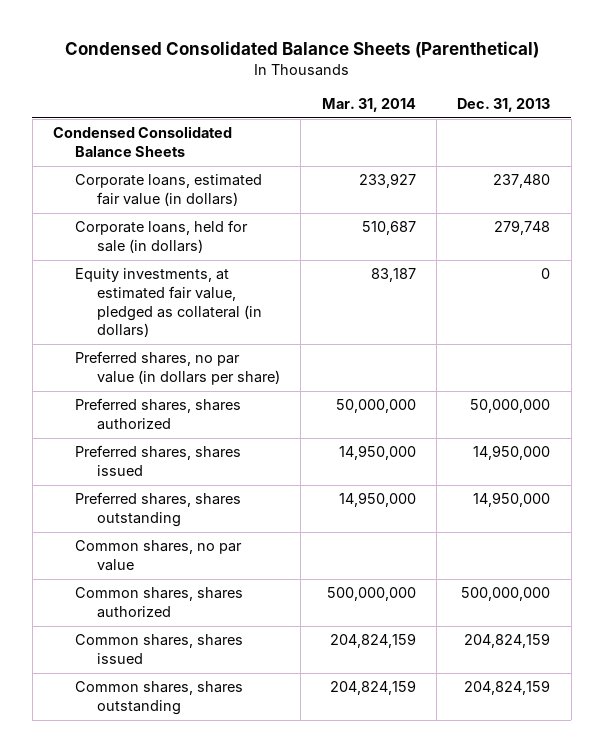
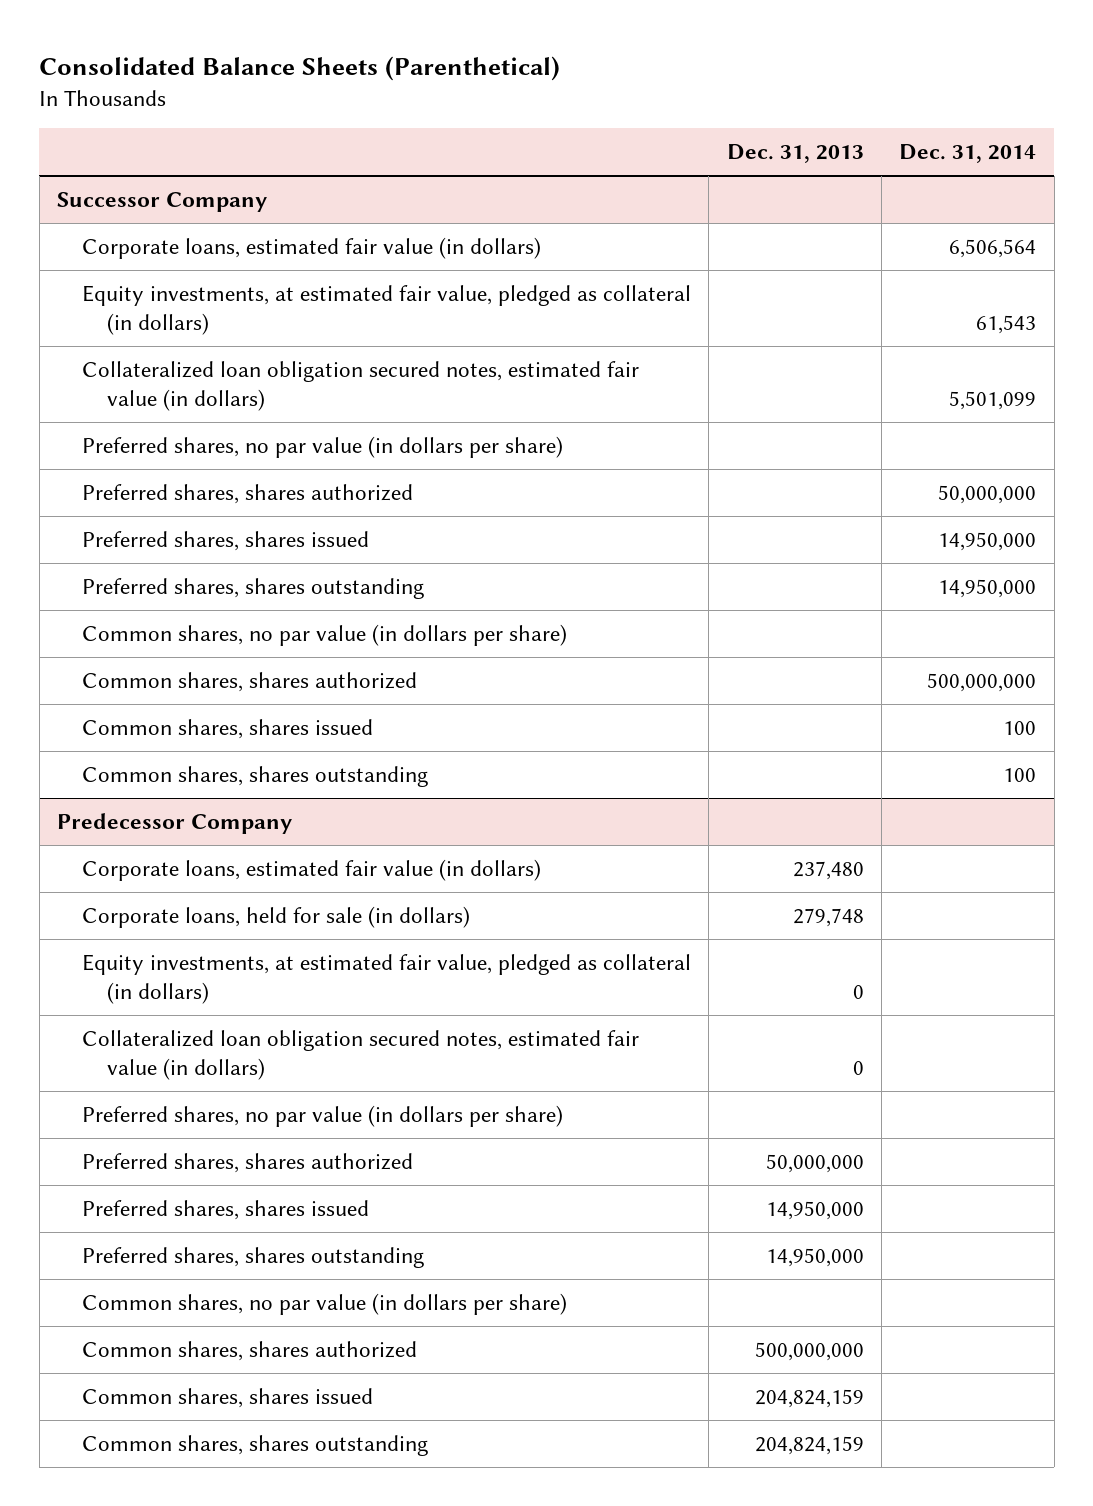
- Condensed Consolidated Balance Sheets (Parenthetical)
+ Consolidated Balance Sheets (Parenthetical)
- | Mar. 31, 2014 | Dec. 31, 2013
+ | Dec. 31, 2013 | Dec. 31, 2014
- Condensed Consolidated Balance Sheets
+ Successor Company
+ Corporate loans, estimated fair value (in dollars) | | 6,506,564
+ Equity investments, at estimated fair value, pledged as collateral (in dollars) | | 61,543
+ Collateralized loan obligation secured notes, estimated fair value (in dollars) | | 5,501,099
+ Preferred shares, no par value (in dollars per share)
+ Preferred shares, shares authorized | | 50,000,000
+ Preferred shares, shares issued | | 14,950,000
+ Preferred shares, shares outstanding | | 14,950,000
+ Common shares, no par value (in dollars per share)
+ Common shares, shares authorized | | 500,000,000
+ Common shares, shares issued | | 100
+ Common shares, shares outstanding | | 100
+ Predecessor Company
+ Collateralized loan obligation secured notes, estimated fair value (in dollars) | 0 |
- Common shares, no par value
+ Common shares, no par value (in dollars per share)

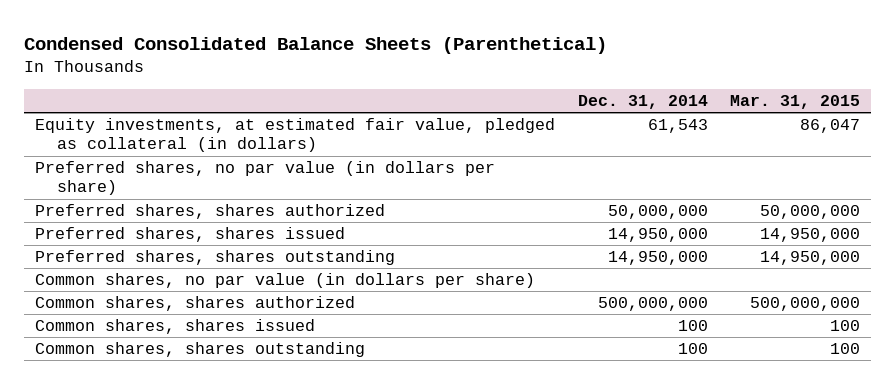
- Consolidated Balance Sheets (Parenthetical)
+ Condensed Consolidated Balance Sheets (Parenthetical)
- | Dec. 31, 2013 | Dec. 31, 2014
+ | Dec. 31, 2014 | Mar. 31, 2015
- Successor Company
- Corporate loans, estimated fair value (in dollars) | | 6,506,564
- Collateralized loan obligation secured notes, estimated fair value (in dollars) | | 5,501,099
- Predecessor Company
- Corporate loans, estimated fair value (in dollars) | 237,480 |
- Corporate loans, held for sale (in dollars) | 279,748 |
- Equity investments, at estimated fair value, pledged as collateral (in dollars) | 0 |
- Collateralized loan obligation secured notes, estimated fair value (in dollars) | 0 |
- Preferred shares, no par value (in dollars per share)
- Preferred shares, shares authorized | 50,000,000 |
- Preferred shares, shares issued | 14,950,000 |
- Preferred shares, shares outstanding | 14,950,000 |
- Common shares, no par value (in dollars per share)
- Common shares, shares authorized | 500,000,000 |
- Common shares, shares issued | 204,824,159 |
- Common shares, shares outstanding | 204,824,159 |

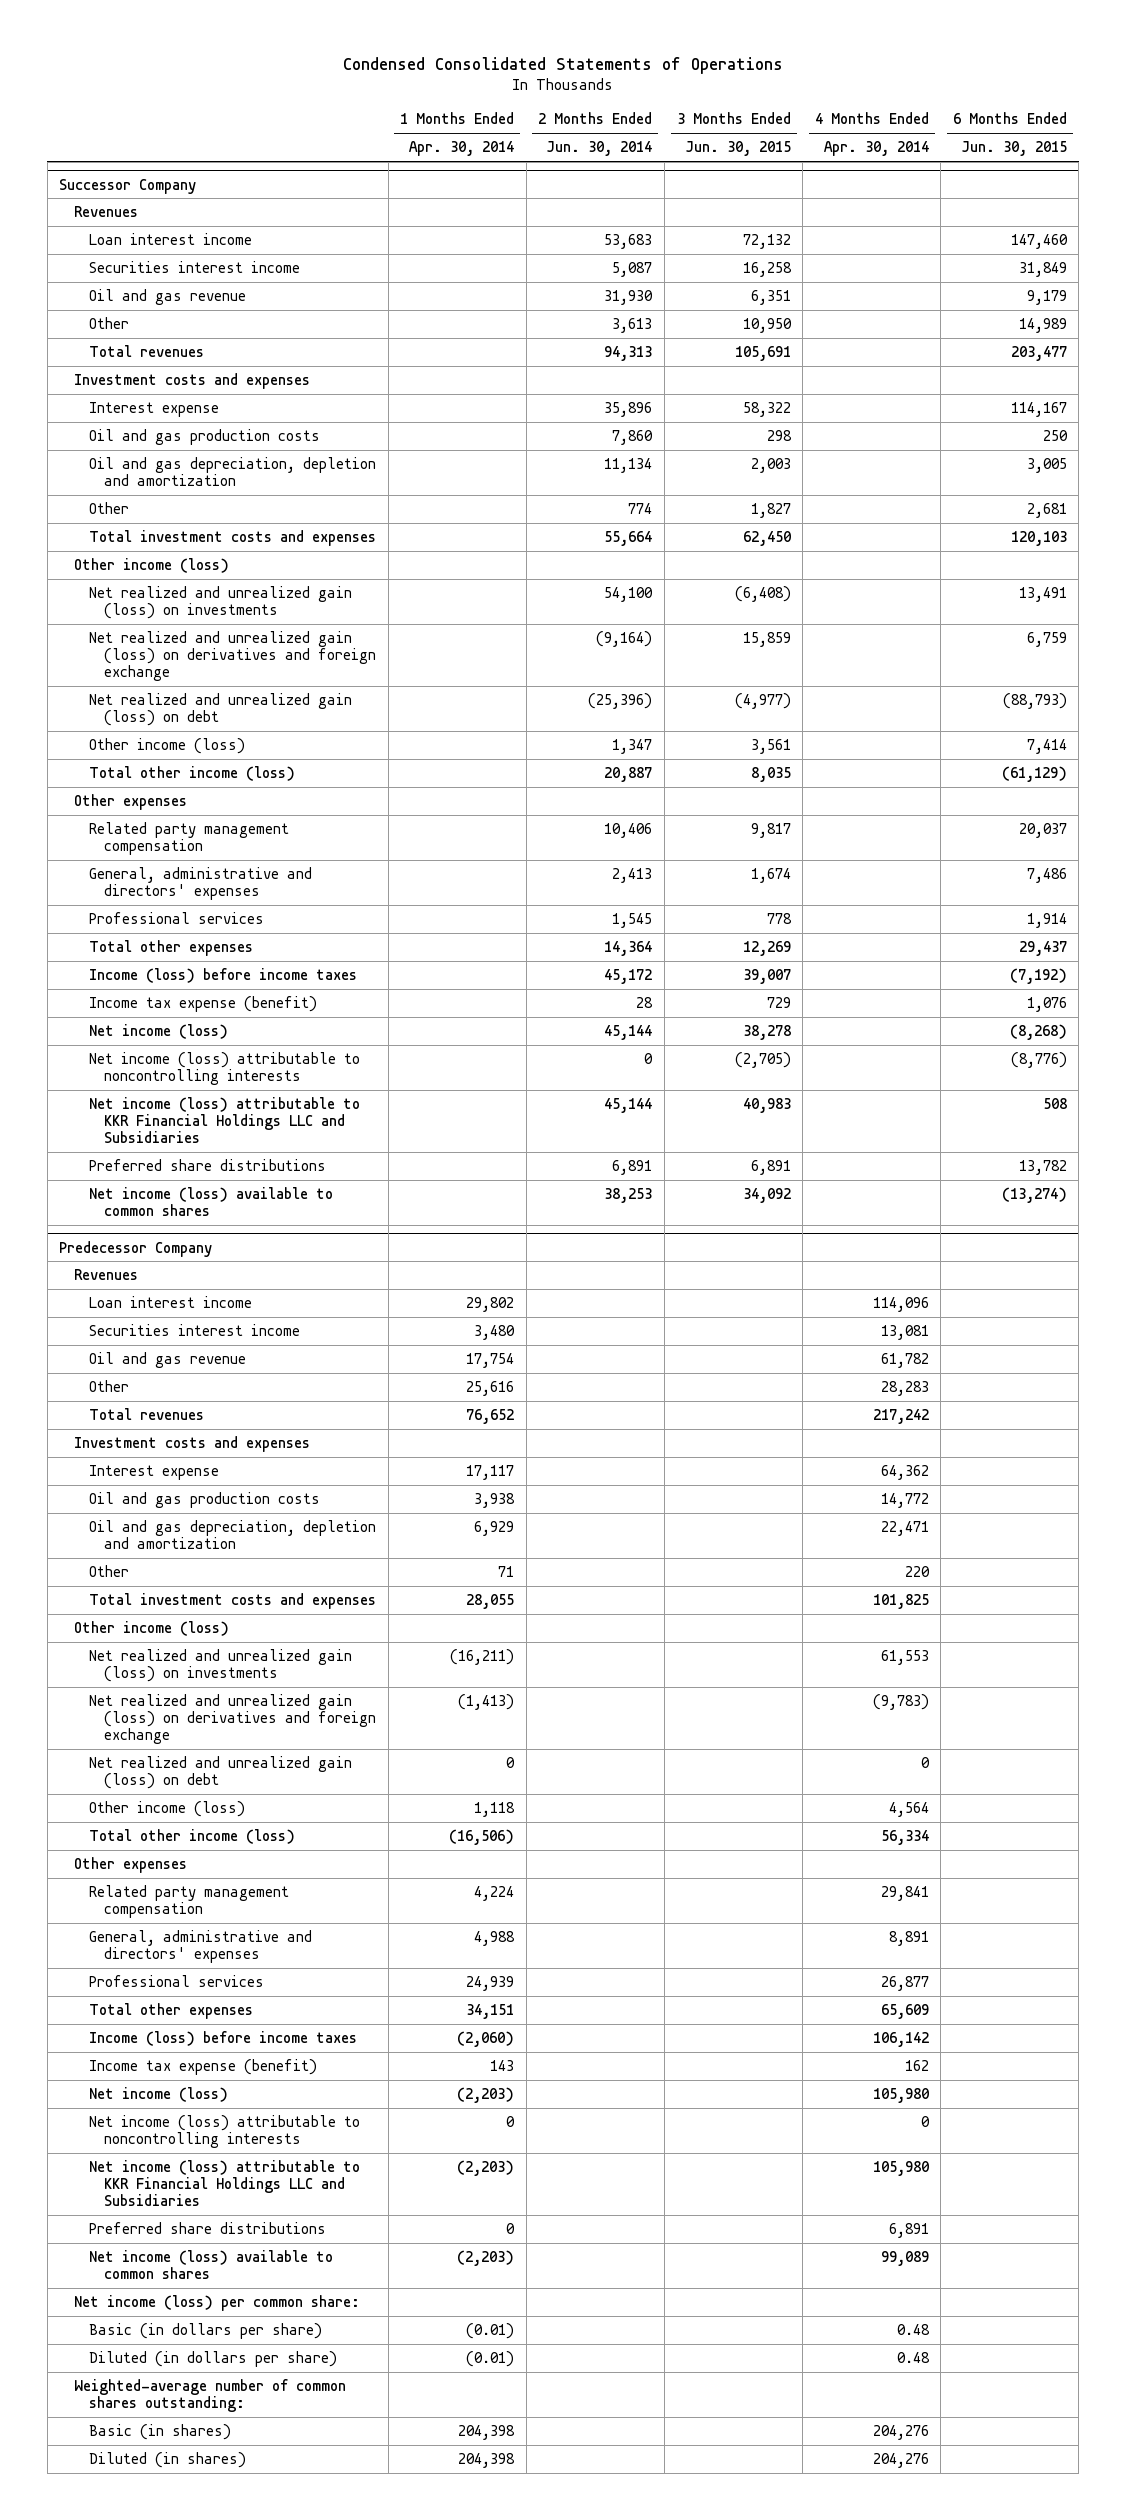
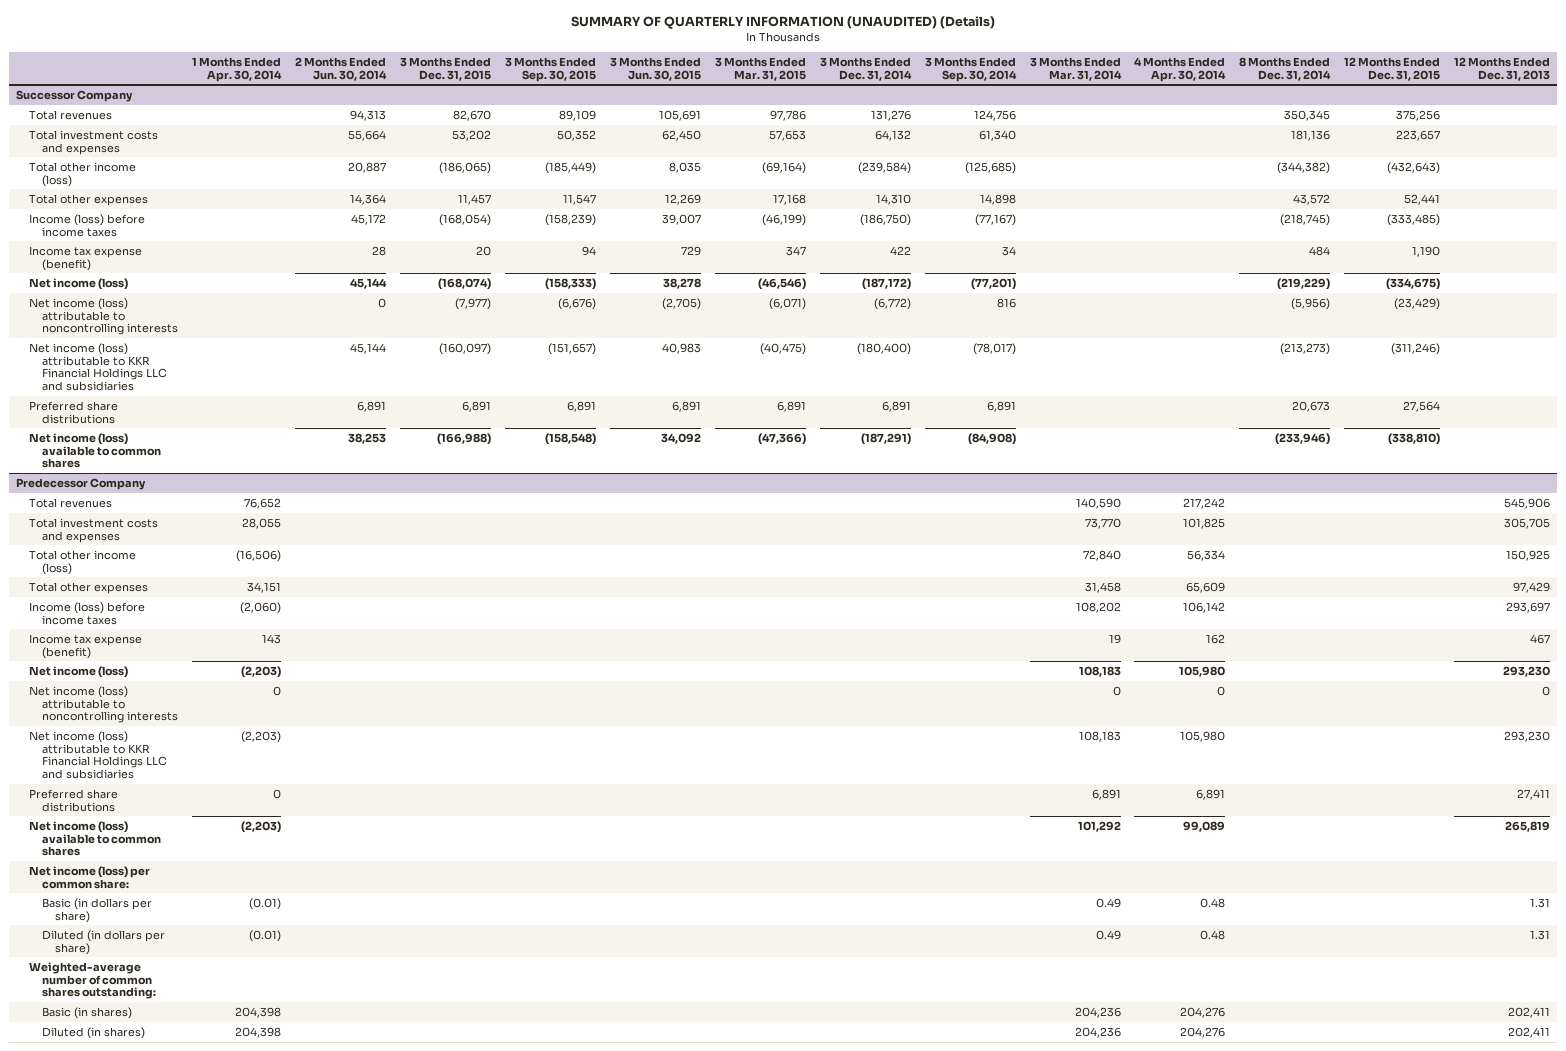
- Condensed Consolidated Statements of Operations
+ SUMMARY OF QUARTERLY INFORMATION (UNAUDITED) (Details)
- | 1 Months Ended Apr. 30, 2014 | 2 Months Ended Jun. 30, 2014 | 3 Months Ended Jun. 30, 2015 | 4 Months Ended Apr. 30, 2014 | 6 Months Ended Jun. 30, 2015
+ | 1 Months Ended Apr. 30, 2014 | 2 Months Ended Jun. 30, 2014 | 3 Months Ended Dec. 31, 2015 | 3 Months Ended Sep. 30, 2015 | 3 Months Ended Jun. 30, 2015 | 3 Months Ended Mar. 31, 2015 | 3 Months Ended Dec. 31, 2014 | 3 Months Ended Sep. 30, 2014 | 3 Months Ended Mar. 31, 2014 | 4 Months Ended Apr. 30, 2014 | 8 Months Ended Dec. 31, 2014 | 12 Months Ended Dec. 31, 2015 | 12 Months Ended Dec. 31, 2013
@ Successor Company
- Revenues
- Loan interest income | | 53,683 | 72,132 | | 147,460
- Securities interest income | | 5,087 | 16,258 | | 31,849
- Oil and gas revenue | | 31,930 | 6,351 | | 9,179
- Other | | 3,613 | 10,950 | | 14,989
- Investment costs and expenses
- Interest expense | | 35,896 | 58,322 | | 114,167
- Oil and gas production costs | | 7,860 | 298 | | 250
- Oil and gas depreciation, depletion and amortization | | 11,134 | 2,003 | | 3,005
- Other | | 774 | 1,827 | | 2,681
- Other income (loss)
- Net realized and unrealized gain (loss) on investments | | 54,100 | (6,408) | | 13,491
- Net realized and unrealized gain (loss) on derivatives and foreign exchange | | (9,164) | 15,859 | | 6,759
- Net realized and unrealized gain (loss) on debt | | (25,396) | (4,977) | | (88,793)
- Other income (loss) | | 1,347 | 3,561 | | 7,414
- Other expenses
- Related party management compensation | | 10,406 | 9,817 | | 20,037
- General, administrative and directors' expenses | | 2,413 | 1,674 | | 7,486
- Professional services | | 1,545 | 778 | | 1,914
- Net income (loss) attributable to KKR Financial Holdings LLC and Subsidiaries | | 45,144 | 40,983 | | 508
+ Net income (loss) attributable to KKR Financial Holdings LLC and subsidiaries | | 45,144 | (160,097) | (151,657) | 40,983 | (40,475) | (180,400) | (78,017) | | | (213,273) | (311,246) |
@ Predecessor Company
- Revenues
- Loan interest income | 29,802 | | | 114,096 |
- Securities interest income | 3,480 | | | 13,081 |
- Oil and gas revenue | 17,754 | | | 61,782 |
- Other | 25,616 | | | 28,283 |
- Investment costs and expenses
- Interest expense | 17,117 | | | 64,362 |
- Oil and gas production costs | 3,938 | | | 14,772 |
- Oil and gas depreciation, depletion and amortization | 6,929 | | | 22,471 |
- Other | 71 | | | 220 |
- Other income (loss)
- Net realized and unrealized gain (loss) on investments | (16,211) | | | 61,553 |
- Net realized and unrealized gain (loss) on derivatives and foreign exchange | (1,413) | | | (9,783) |
- Net realized and unrealized gain (loss) on debt | 0 | | | 0 |
- Other income (loss) | 1,118 | | | 4,564 |
- Other expenses
- Related party management compensation | 4,224 | | | 29,841 |
- General, administrative and directors' expenses | 4,988 | | | 8,891 |
- Professional services | 24,939 | | | 26,877 |
- Net income (loss) attributable to KKR Financial Holdings LLC and Subsidiaries | (2,203) | | | 105,980 |
+ Net income (loss) attributable to KKR Financial Holdings LLC and subsidiaries | (2,203) | | | | | | | | 108,183 | 105,980 | | | 293,230

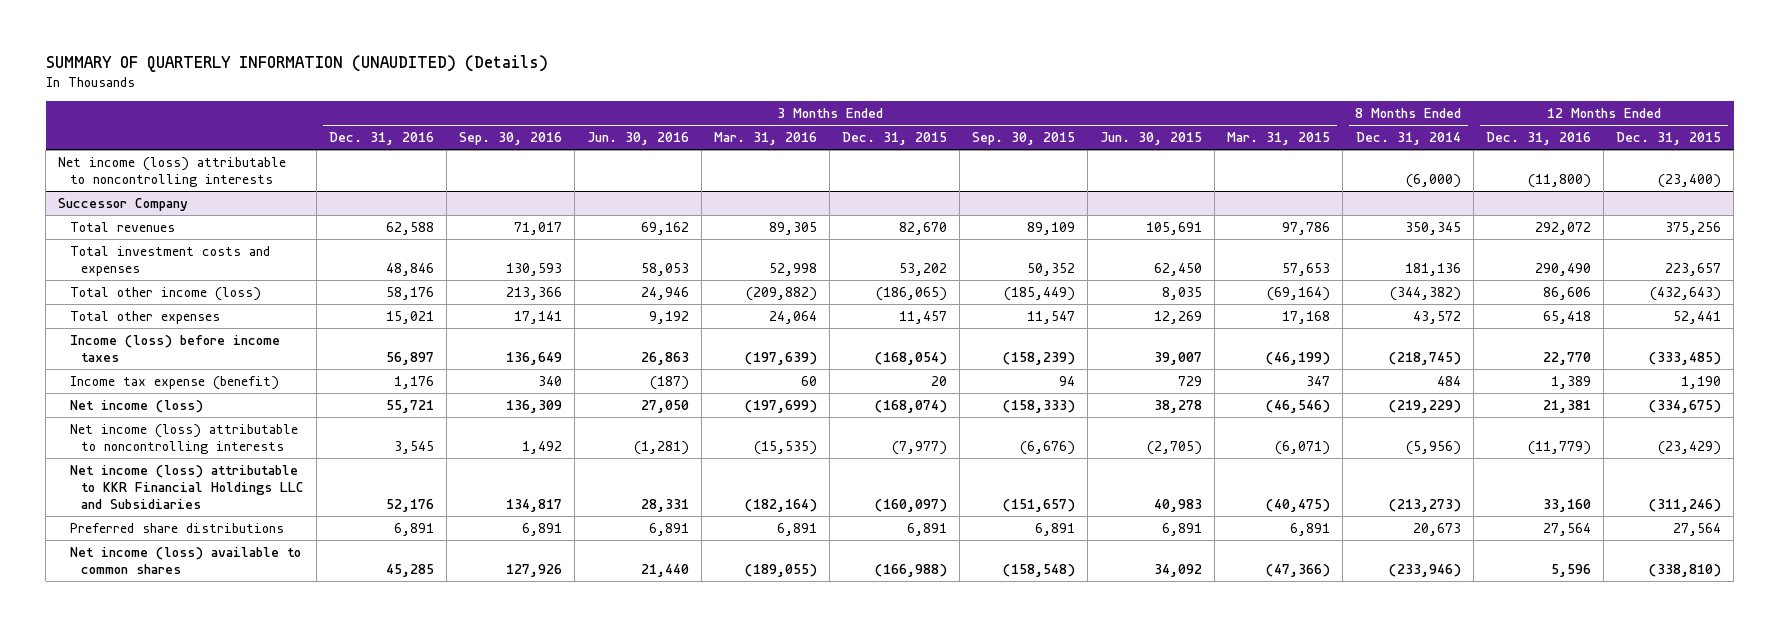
- | 1 Months Ended Apr. 30, 2014 | 2 Months Ended Jun. 30, 2014 | 3 Months Ended Dec. 31, 2015 | 3 Months Ended Sep. 30, 2015 | 3 Months Ended Jun. 30, 2015 | 3 Months Ended Mar. 31, 2015 | 3 Months Ended Dec. 31, 2014 | 3 Months Ended Sep. 30, 2014 | 3 Months Ended Mar. 31, 2014 | 4 Months Ended Apr. 30, 2014 | 8 Months Ended Dec. 31, 2014 | 12 Months Ended Dec. 31, 2015 | 12 Months Ended Dec. 31, 2013
+ | 3 Months Ended Dec. 31, 2016 | 3 Months Ended Sep. 30, 2016 | 3 Months Ended Jun. 30, 2016 | 3 Months Ended Mar. 31, 2016 | 3 Months Ended Dec. 31, 2015 | 3 Months Ended Sep. 30, 2015 | 3 Months Ended Jun. 30, 2015 | 3 Months Ended Mar. 31, 2015 | 8 Months Ended Dec. 31, 2014 | 12 Months Ended Dec. 31, 2016 | 12 Months Ended Dec. 31, 2015
+ Net income (loss) attributable to noncontrolling interests | | | | | | | | | (6,000) | (11,800) | (23,400)
@ Successor Company
- Net income (loss) attributable to KKR Financial Holdings LLC and subsidiaries | | 45,144 | (160,097) | (151,657) | 40,983 | (40,475) | (180,400) | (78,017) | | | (213,273) | (311,246) |
+ Net income (loss) attributable to KKR Financial Holdings LLC and Subsidiaries | 52,176 | 134,817 | 28,331 | (182,164) | (160,097) | (151,657) | 40,983 | (40,475) | (213,273) | 33,160 | (311,246)
- Predecessor Company
- Total revenues | 76,652 | | | | | | | | 140,590 | 217,242 | | | 545,906
- Total investment costs and expenses | 28,055 | | | | | | | | 73,770 | 101,825 | | | 305,705
- Total other income (loss) | (16,506) | | | | | | | | 72,840 | 56,334 | | | 150,925
- Total other expenses | 34,151 | | | | | | | | 31,458 | 65,609 | | | 97,429
- Income (loss) before income taxes | (2,060) | | | | | | | | 108,202 | 106,142 | | | 293,697
- Income tax expense (benefit) | 143 | | | | | | | | 19 | 162 | | | 467
- Net income (loss) | (2,203) | | | | | | | | 108,183 | 105,980 | | | 293,230
- Net income (loss) attributable to noncontrolling interests | 0 | | | | | | | | 0 | 0 | | | 0
- Net income (loss) attributable to KKR Financial Holdings LLC and subsidiaries | (2,203) | | | | | | | | 108,183 | 105,980 | | | 293,230
- Preferred share distributions | 0 | | | | | | | | 6,891 | 6,891 | | | 27,411
- Net income (loss) available to common shares | (2,203) | | | | | | | | 101,292 | 99,089 | | | 265,819
- Net income (loss) per common share:
- Basic (in dollars per share) | (0.01) | | | | | | | | 0.49 | 0.48 | | | 1.31
- Diluted (in dollars per share) | (0.01) | | | | | | | | 0.49 | 0.48 | | | 1.31
- Weighted-average number of common shares outstanding:
- Basic (in shares) | 204,398 | | | | | | | | 204,236 | 204,276 | | | 202,411
- Diluted (in shares) | 204,398 | | | | | | | | 204,236 | 204,276 | | | 202,411

